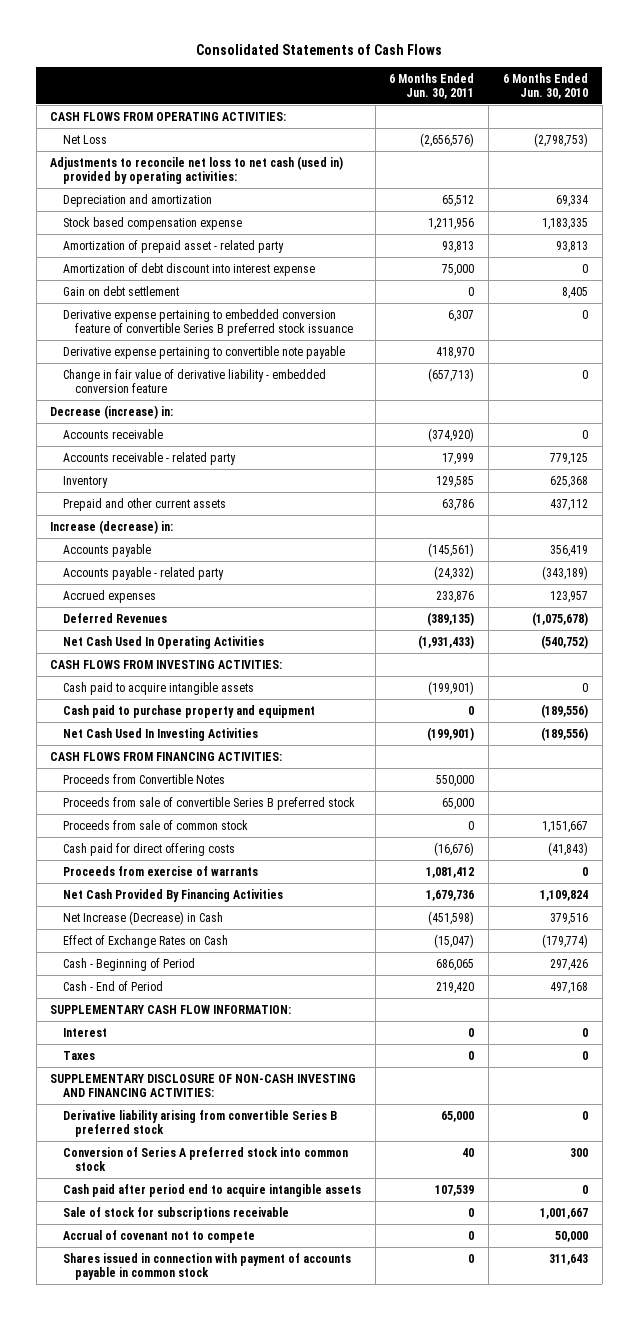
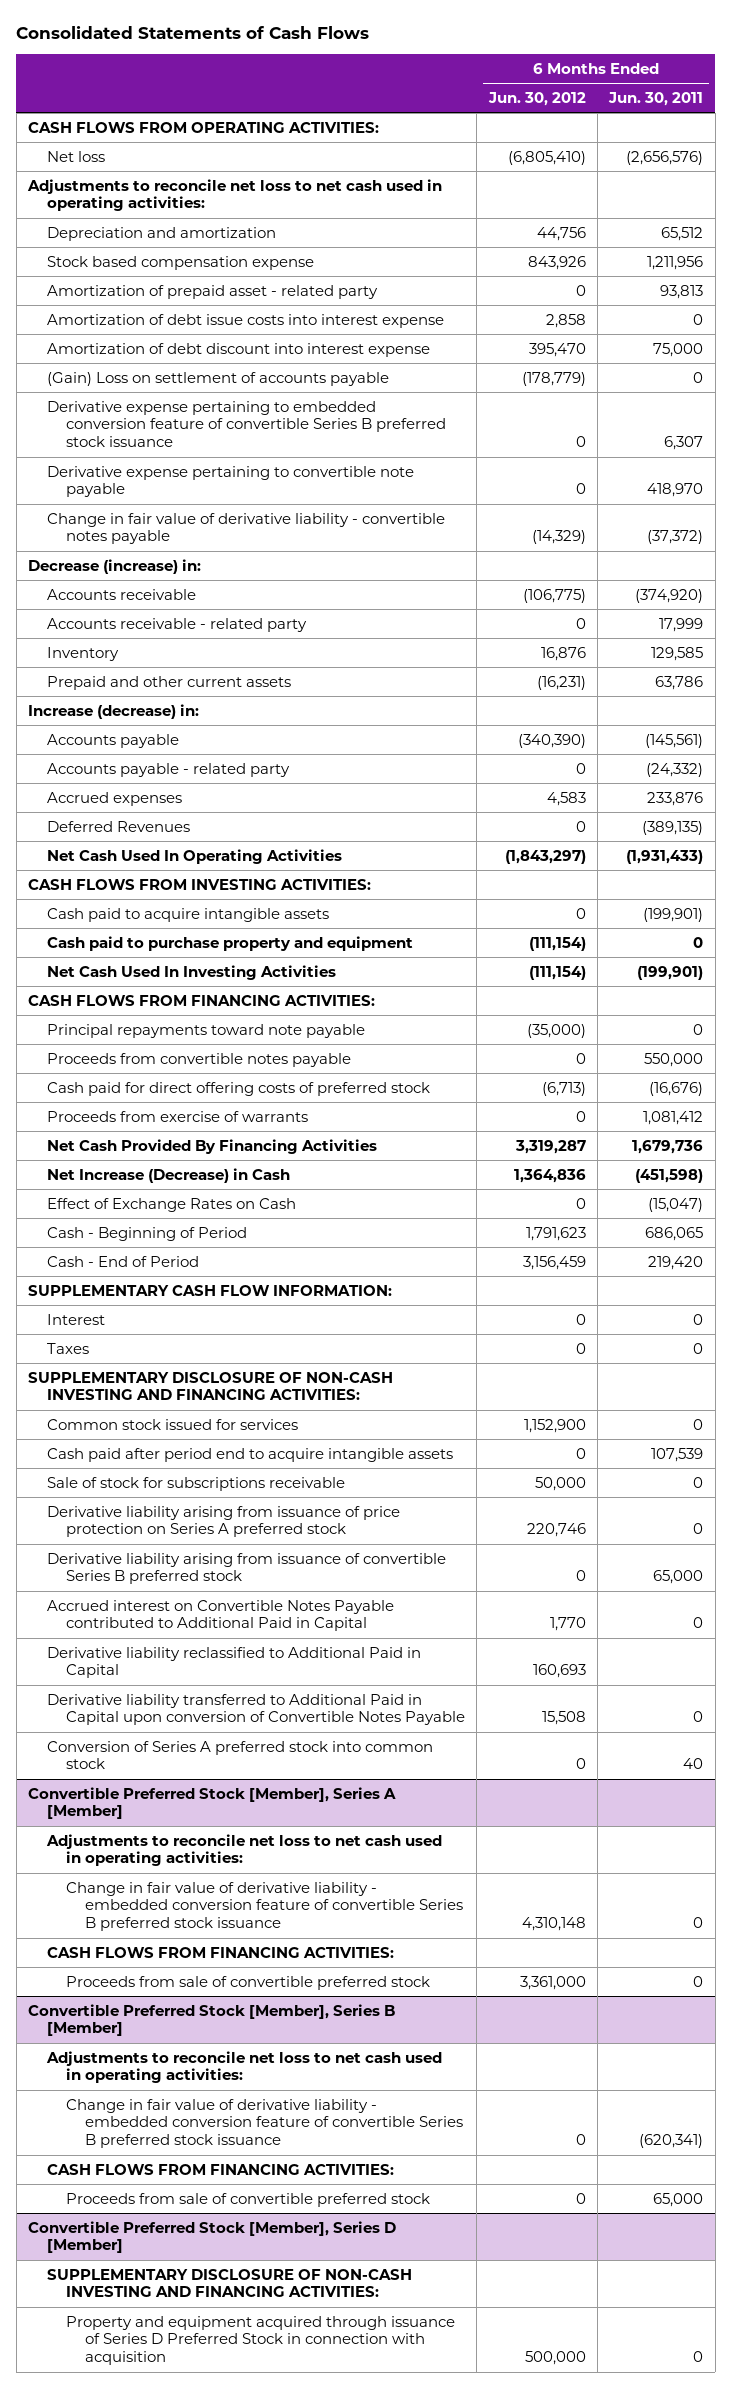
- | 6 Months Ended Jun. 30, 2011 | 6 Months Ended Jun. 30, 2010
+ | 6 Months Ended Jun. 30, 2012 | 6 Months Ended Jun. 30, 2011
- Net Loss | (2,656,576) | (2,798,753)
- Adjustments to reconcile net loss to net cash (used in) provided by operating activities:
+ Net loss | (6,805,410) | (2,656,576)
+ Adjustments to reconcile net loss to net cash used in operating activities:
+ Amortization of debt issue costs into interest expense | 2,858 | 0
- Gain on debt settlement | 0 | 8,405
+ (Gain) Loss on settlement of accounts payable | (178,779) | 0
- Change in fair value of derivative liability - embedded conversion feature | (657,713) | 0
+ Change in fair value of derivative liability - convertible notes payable | (14,329) | (37,372)
- Proceeds from Convertible Notes | 550,000 |
- Proceeds from sale of convertible Series B preferred stock | 65,000 |
- Proceeds from sale of common stock | 0 | 1,151,667
- Cash paid for direct offering costs | (16,676) | (41,843)
+ Principal repayments toward note payable | (35,000) | 0
+ Proceeds from convertible notes payable | 0 | 550,000
+ Cash paid for direct offering costs of preferred stock | (6,713) | (16,676)
- Derivative liability arising from convertible Series B preferred stock | 65,000 | 0
+ Common stock issued for services | 1,152,900 | 0
- Accrual of covenant not to compete | 0 | 50,000
- Shares issued in connection with payment of accounts payable in common stock | 0 | 311,643
+ Derivative liability arising from issuance of price protection on Series A preferred stock | 220,746 | 0
+ Derivative liability arising from issuance of convertible Series B preferred stock | 0 | 65,000
+ Accrued interest on Convertible Notes Payable contributed to Additional Paid in Capital | 1,770 | 0
+ Derivative liability reclassified to Additional Paid in Capital | 160,693 |
+ Derivative liability transferred to Additional Paid in Capital upon conversion of Convertible Notes Payable | 15,508 | 0
moved down: Conversion of Series A preferred stock into common stock | 0 | 40
+ Convertible Preferred Stock [Member], Series A [Member]
+ Adjustments to reconcile net loss to net cash used in operating activities:
+ Change in fair value of derivative liability - embedded conversion feature of convertible Series B preferred stock issuance | 4,310,148 | 0
+ CASH FLOWS FROM FINANCING ACTIVITIES:
+ Proceeds from sale of convertible preferred stock | 3,361,000 | 0
+ Convertible Preferred Stock [Member], Series B [Member]
+ Adjustments to reconcile net loss to net cash used in operating activities:
+ Change in fair value of derivative liability - embedded conversion feature of convertible Series B preferred stock issuance | 0 | (620,341)
+ CASH FLOWS FROM FINANCING ACTIVITIES:
+ Proceeds from sale of convertible preferred stock | 0 | 65,000
+ Convertible Preferred Stock [Member], Series D [Member]
+ SUPPLEMENTARY DISCLOSURE OF NON-CASH INVESTING AND FINANCING ACTIVITIES:
+ Property and equipment acquired through issuance of Series D Preferred Stock in connection with acquisition | 500,000 | 0

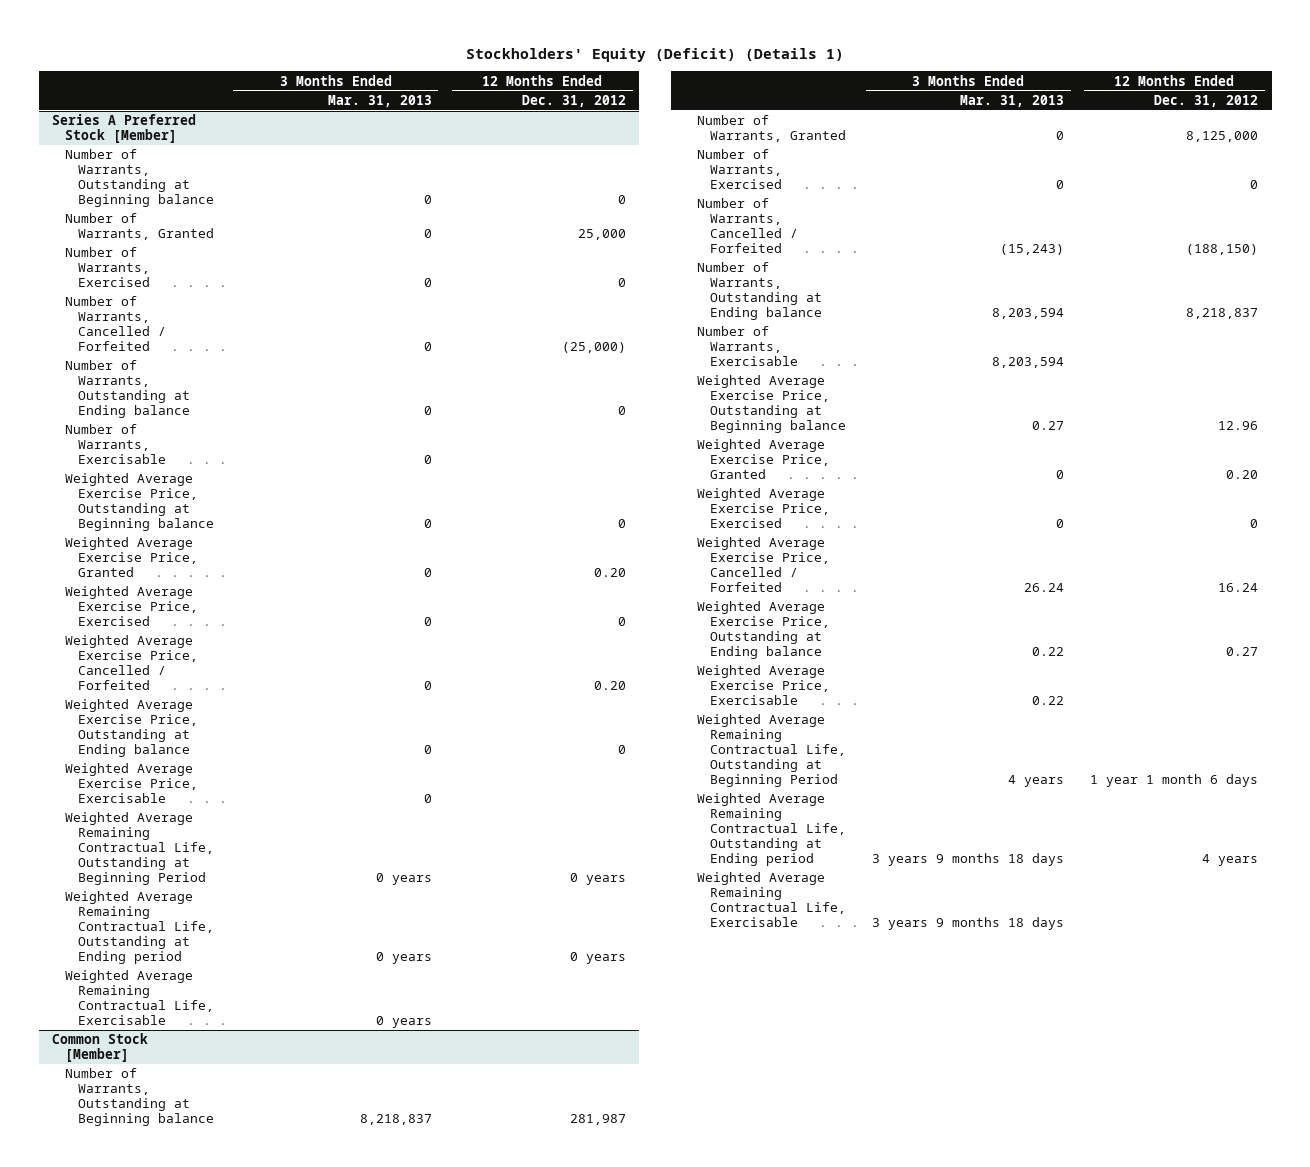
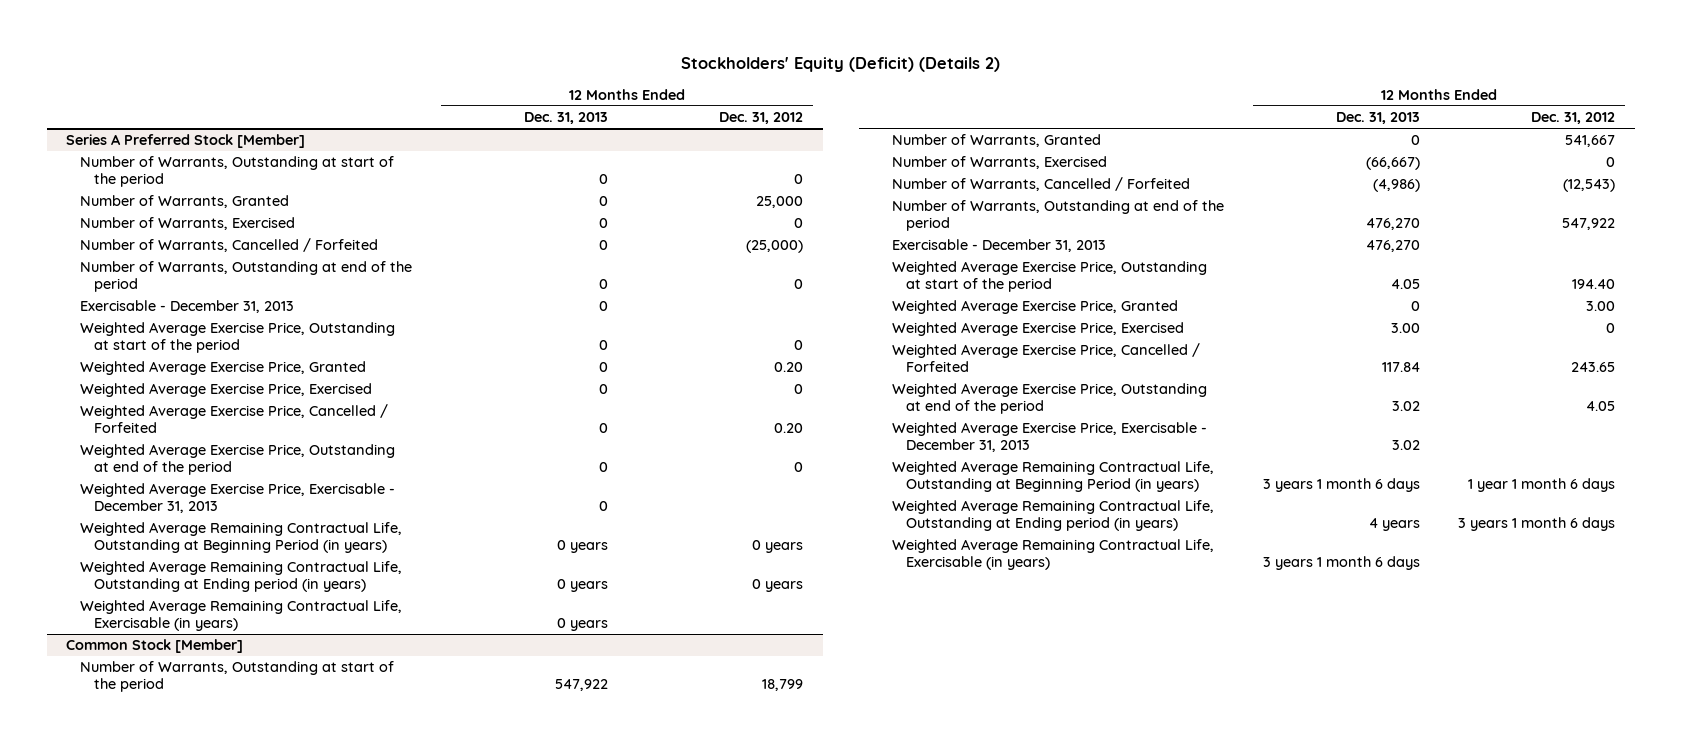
- Stockholders' Equity (Deficit) (Details 1)
+ Stockholders' Equity (Deficit) (Details 2)
- | 3 Months Ended Mar. 31, 2013 | 12 Months Ended Dec. 31, 2012
+ | 12 Months Ended Dec. 31, 2013 | 12 Months Ended Dec. 31, 2012
@ Series A Preferred Stock [Member]
- Number of Warrants, Outstanding at Beginning balance | 0 | 0
+ Number of Warrants, Outstanding at start of the period | 0 | 0
- Number of Warrants, Outstanding at Ending balance | 0 | 0
- Number of Warrants, Exercisable | 0 |
- Weighted Average Exercise Price, Outstanding at Beginning balance | 0 | 0
+ Number of Warrants, Outstanding at end of the period | 0 | 0
+ Exercisable - December 31, 2013 | 0 |
+ Weighted Average Exercise Price, Outstanding at start of the period | 0 | 0
- Weighted Average Exercise Price, Outstanding at Ending balance | 0 | 0
- Weighted Average Exercise Price, Exercisable | 0 |
- Weighted Average Remaining Contractual Life, Outstanding at Beginning Period | 0 years | 0 years
- Weighted Average Remaining Contractual Life, Outstanding at Ending period | 0 years | 0 years
- Weighted Average Remaining Contractual Life, Exercisable | 0 years |
+ Weighted Average Exercise Price, Outstanding at end of the period | 0 | 0
+ Weighted Average Exercise Price, Exercisable - December 31, 2013 | 0 |
+ Weighted Average Remaining Contractual Life, Outstanding at Beginning Period (in years) | 0 years | 0 years
+ Weighted Average Remaining Contractual Life, Outstanding at Ending period (in years) | 0 years | 0 years
+ Weighted Average Remaining Contractual Life, Exercisable (in years) | 0 years |
@ Common Stock [Member]
- Number of Warrants, Outstanding at Beginning balance | 8,218,837 | 281,987
- Number of Warrants, Granted | 0 | 8,125,000
+ Number of Warrants, Outstanding at start of the period | 547,922 | 18,799
+ Number of Warrants, Granted | 0 | 541,667
- Number of Warrants, Cancelled / Forfeited | (15,243) | (188,150)
- Number of Warrants, Outstanding at Ending balance | 8,203,594 | 8,218,837
- Number of Warrants, Exercisable | 8,203,594 |
- Weighted Average Exercise Price, Outstanding at Beginning balance | 0.27 | 12.96
- Weighted Average Exercise Price, Granted | 0 | 0.20
+ Number of Warrants, Cancelled / Forfeited | (4,986) | (12,543)
+ Number of Warrants, Outstanding at end of the period | 476,270 | 547,922
+ Exercisable - December 31, 2013 | 476,270 |
+ Weighted Average Exercise Price, Outstanding at start of the period | 4.05 | 194.40
+ Weighted Average Exercise Price, Granted | 0 | 3.00
- Weighted Average Exercise Price, Cancelled / Forfeited | 26.24 | 16.24
- Weighted Average Exercise Price, Outstanding at Ending balance | 0.22 | 0.27
- Weighted Average Exercise Price, Exercisable | 0.22 |
- Weighted Average Remaining Contractual Life, Outstanding at Beginning Period | 4 years | 1 year 1 month 6 days
- Weighted Average Remaining Contractual Life, Outstanding at Ending period | 3 years 9 months 18 days | 4 years
- Weighted Average Remaining Contractual Life, Exercisable | 3 years 9 months 18 days |
+ Weighted Average Exercise Price, Cancelled / Forfeited | 117.84 | 243.65
+ Weighted Average Exercise Price, Outstanding at end of the period | 3.02 | 4.05
+ Weighted Average Exercise Price, Exercisable - December 31, 2013 | 3.02 |
+ Weighted Average Remaining Contractual Life, Outstanding at Beginning Period (in years) | 3 years 1 month 6 days | 1 year 1 month 6 days
+ Weighted Average Remaining Contractual Life, Outstanding at Ending period (in years) | 4 years | 3 years 1 month 6 days
+ Weighted Average Remaining Contractual Life, Exercisable (in years) | 3 years 1 month 6 days |

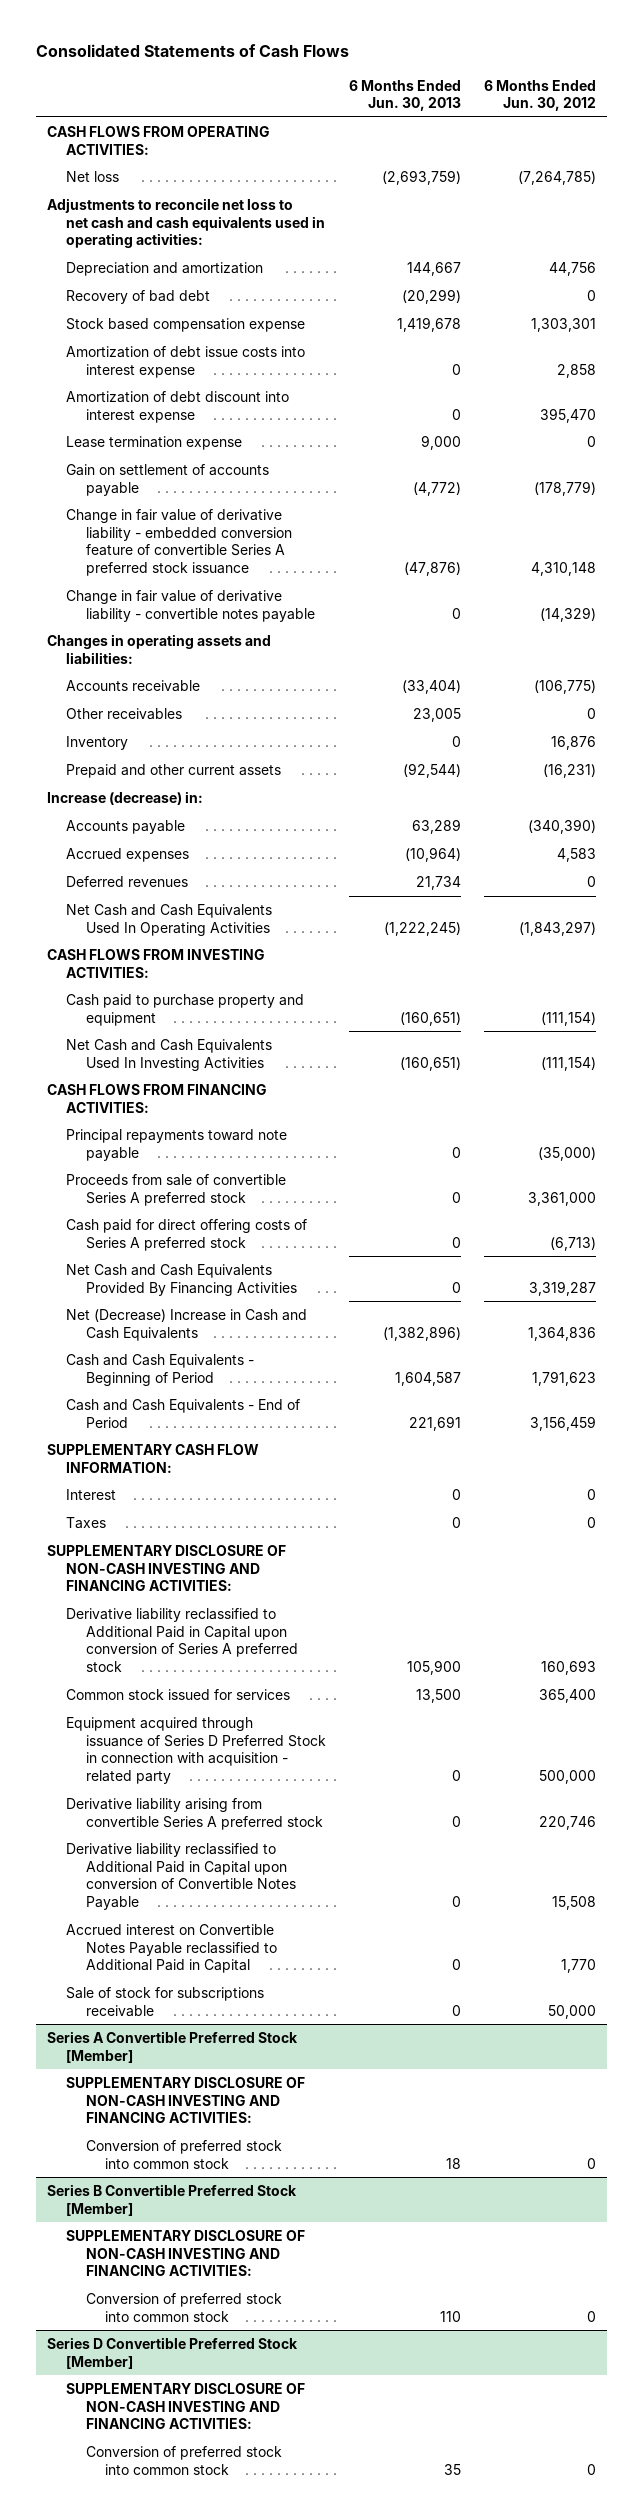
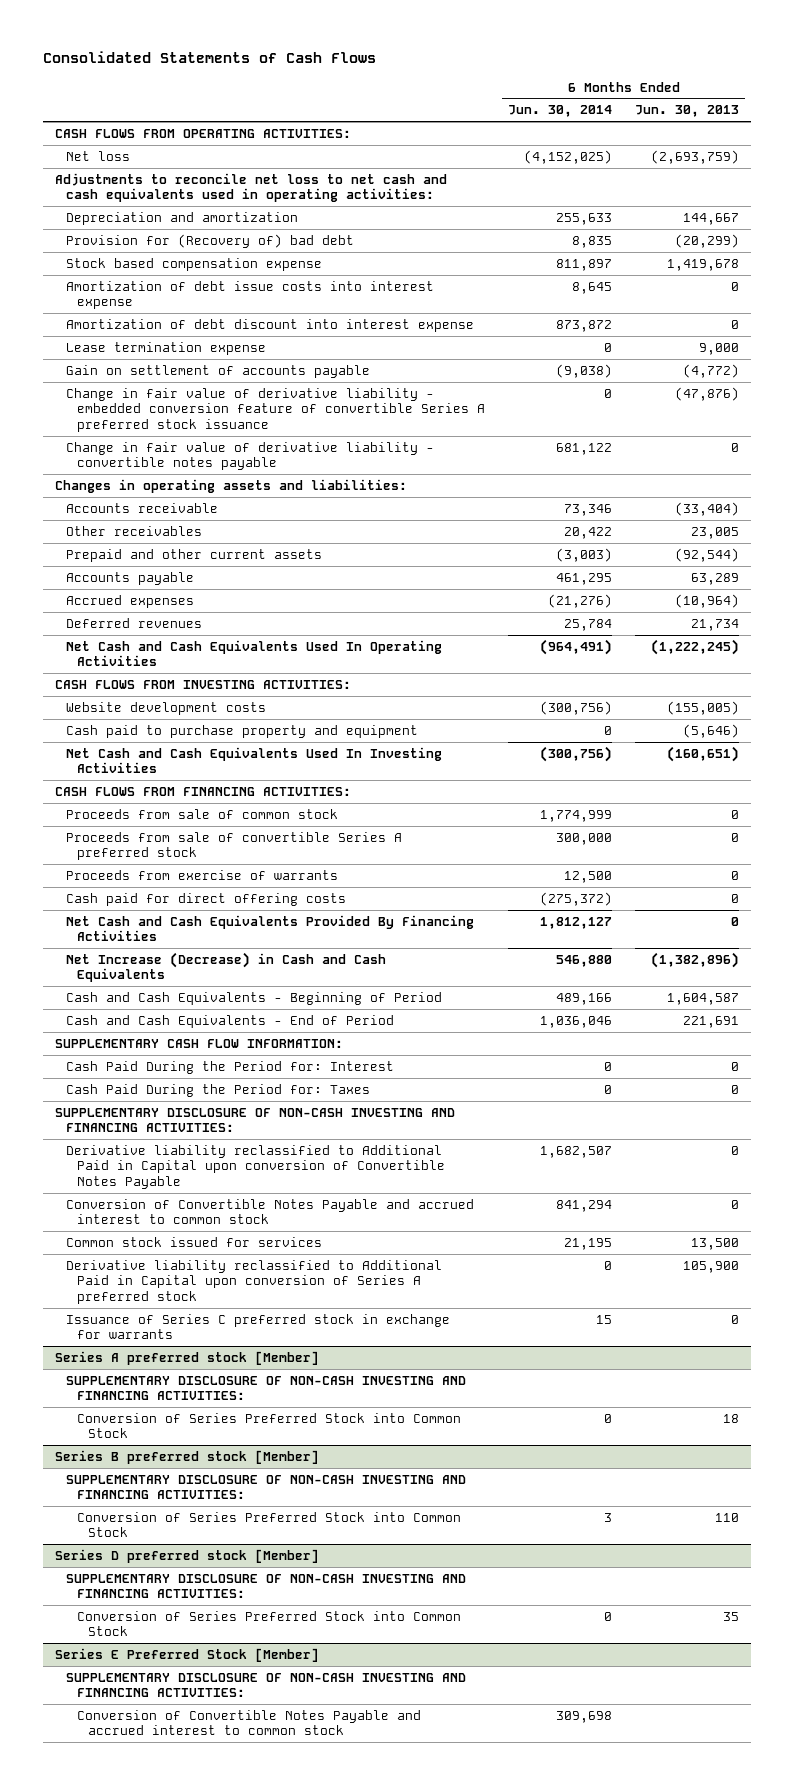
- | 6 Months Ended Jun. 30, 2013 | 6 Months Ended Jun. 30, 2012
+ | 6 Months Ended Jun. 30, 2014 | 6 Months Ended Jun. 30, 2013
- Recovery of bad debt | (20,299) | 0
+ Provision for (Recovery of) bad debt | 8,835 | (20,299)
- Inventory | 0 | 16,876
- Increase (decrease) in:
- Cash paid to purchase property and equipment | (160,651) | (111,154)
+ Website development costs | (300,756) | (155,005)
+ Cash paid to purchase property and equipment | 0 | (5,646)
- Principal repayments toward note payable | 0 | (35,000)
+ Proceeds from sale of common stock | 1,774,999 | 0
- Cash paid for direct offering costs of Series A preferred stock | 0 | (6,713)
+ Proceeds from exercise of warrants | 12,500 | 0
+ Cash paid for direct offering costs | (275,372) | 0
- Net (Decrease) Increase in Cash and Cash Equivalents | (1,382,896) | 1,364,836
+ Net Increase (Decrease) in Cash and Cash Equivalents | 546,880 | (1,382,896)
- Interest | 0 | 0
- Taxes | 0 | 0
+ Cash Paid During the Period for: Interest | 0 | 0
+ Cash Paid During the Period for: Taxes | 0 | 0
- Equipment acquired through issuance of Series D Preferred Stock in connection with acquisition - related party | 0 | 500,000
- Derivative liability arising from convertible Series A preferred stock | 0 | 220,746
- Accrued interest on Convertible Notes Payable reclassified to Additional Paid in Capital | 0 | 1,770
- Sale of stock for subscriptions receivable | 0 | 50,000
- Series A Convertible Preferred Stock [Member]
+ Conversion of Convertible Notes Payable and accrued interest to common stock | 841,294 | 0
moved down: Common stock issued for services | 21,195 | 13,500
moved down: Derivative liability reclassified to Additional Paid in Capital upon conversion of Series A preferred stock | 0 | 105,900
+ Issuance of Series C preferred stock in exchange for warrants | 15 | 0
+ Series A preferred stock [Member]
- Conversion of preferred stock into common stock | 18 | 0
- Series B Convertible Preferred Stock [Member]
+ Conversion of Series Preferred Stock into Common Stock | 0 | 18
+ Series B preferred stock [Member]
- Conversion of preferred stock into common stock | 110 | 0
- Series D Convertible Preferred Stock [Member]
+ Conversion of Series Preferred Stock into Common Stock | 3 | 110
+ Series D preferred stock [Member]
- Conversion of preferred stock into common stock | 35 | 0
+ Conversion of Series Preferred Stock into Common Stock | 0 | 35
+ Series E Preferred Stock [Member]
+ SUPPLEMENTARY DISCLOSURE OF NON-CASH INVESTING AND FINANCING ACTIVITIES:
+ Conversion of Convertible Notes Payable and accrued interest to common stock | 309,698 |

